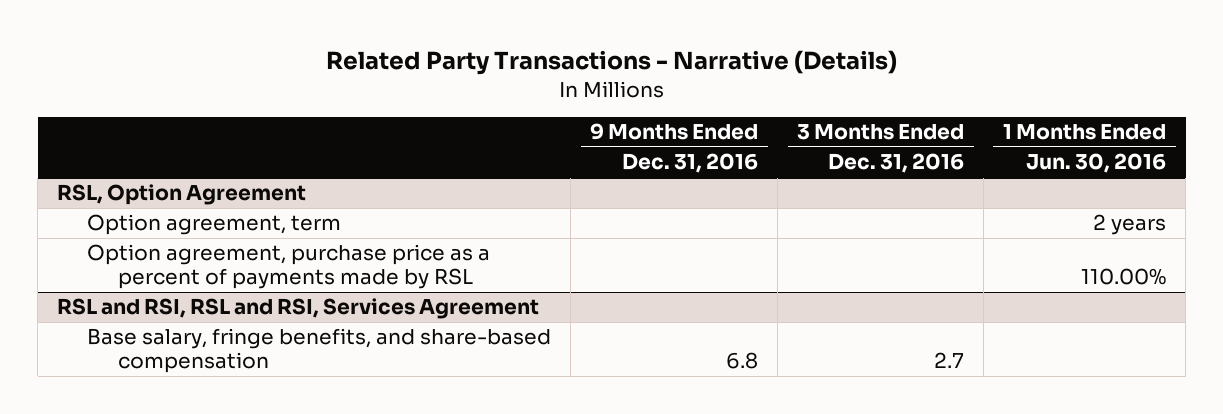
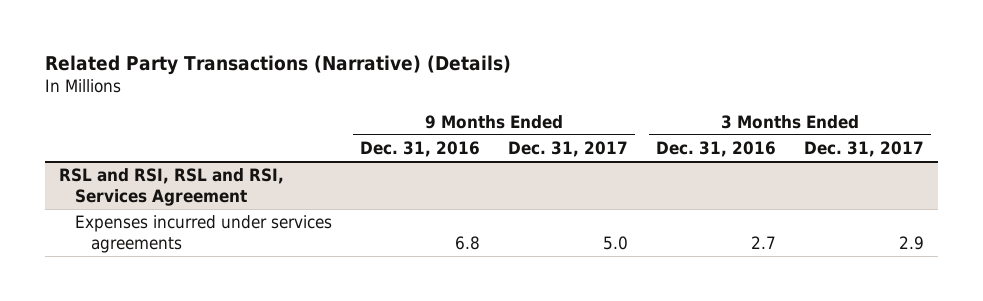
- Related Party Transactions - Narrative (Details)
+ Related Party Transactions (Narrative) (Details)
- | 9 Months Ended Dec. 31, 2016 | 3 Months Ended Dec. 31, 2016 | 1 Months Ended Jun. 30, 2016
+ | 9 Months Ended Dec. 31, 2016 | 9 Months Ended Dec. 31, 2017 | 3 Months Ended Dec. 31, 2016 | 3 Months Ended Dec. 31, 2017
- RSL, Option Agreement
- Option agreement, term | | | 2 years
- Option agreement, purchase price as a percent of payments made by RSL | | | 110.00%
@ RSL and RSI, RSL and RSI, Services Agreement
- Base salary, fringe benefits, and share-based compensation | 6.8 | 2.7 |
+ Expenses incurred under services agreements | 6.8 | 5.0 | 2.7 | 2.9

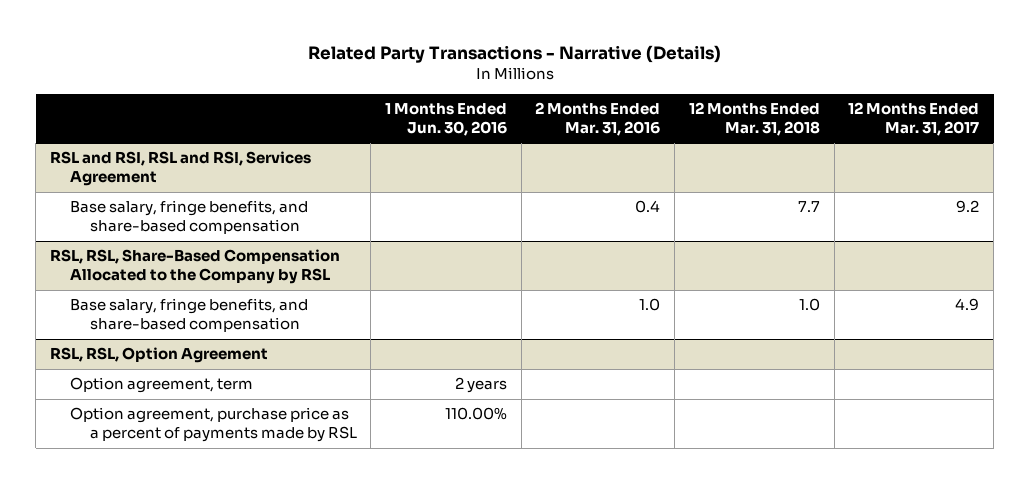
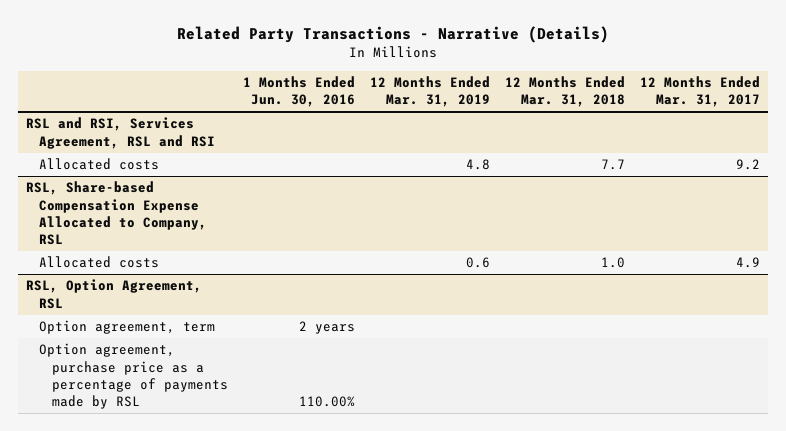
- | 1 Months Ended Jun. 30, 2016 | 2 Months Ended Mar. 31, 2016 | 12 Months Ended Mar. 31, 2018 | 12 Months Ended Mar. 31, 2017
+ | 1 Months Ended Jun. 30, 2016 | 12 Months Ended Mar. 31, 2019 | 12 Months Ended Mar. 31, 2018 | 12 Months Ended Mar. 31, 2017
- RSL and RSI, RSL and RSI, Services Agreement
- Base salary, fringe benefits, and share-based compensation | | 0.4 | 7.7 | 9.2
- RSL, RSL, Share-Based Compensation Allocated to the Company by RSL
- Base salary, fringe benefits, and share-based compensation | | 1.0 | 1.0 | 4.9
- RSL, RSL, Option Agreement
+ RSL and RSI, Services Agreement, RSL and RSI
+ Allocated costs | | 4.8 | 7.7 | 9.2
+ RSL, Share-based Compensation Expense Allocated to Company, RSL
+ Allocated costs | | 0.6 | 1.0 | 4.9
+ RSL, Option Agreement, RSL
- Option agreement, purchase price as a percent of payments made by RSL | 110.00% | | |
+ Option agreement, purchase price as a percentage of payments made by RSL | 110.00% | | |

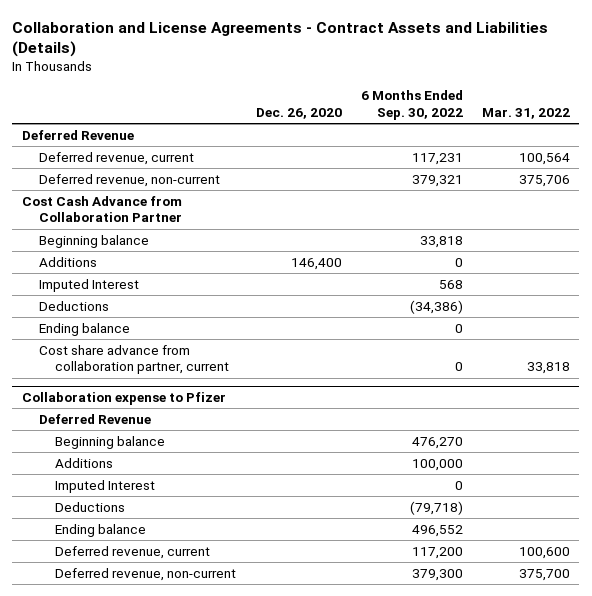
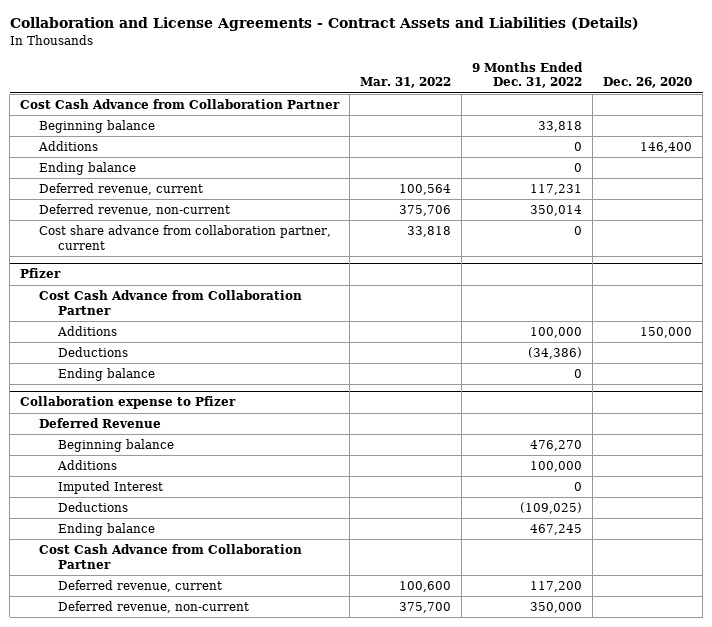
- | Dec. 26, 2020 | 6 Months Ended Sep. 30, 2022 | Mar. 31, 2022
+ | Mar. 31, 2022 | 9 Months Ended Dec. 31, 2022 | Dec. 26, 2020
- Deferred Revenue
- Imputed Interest | | 568 |
- Deductions | | (34,386) |
moved down: Deferred revenue, current | 100,564 | 117,231 |
moved down: Deferred revenue, non-current | 375,706 | 350,014 |
+ Pfizer
+ Cost Cash Advance from Collaboration Partner
+ Additions | | 100,000 | 150,000
+ Deductions | | (34,386) |
+ Ending balance | | 0 |
@ Collaboration expense to Pfizer
+ Cost Cash Advance from Collaboration Partner

